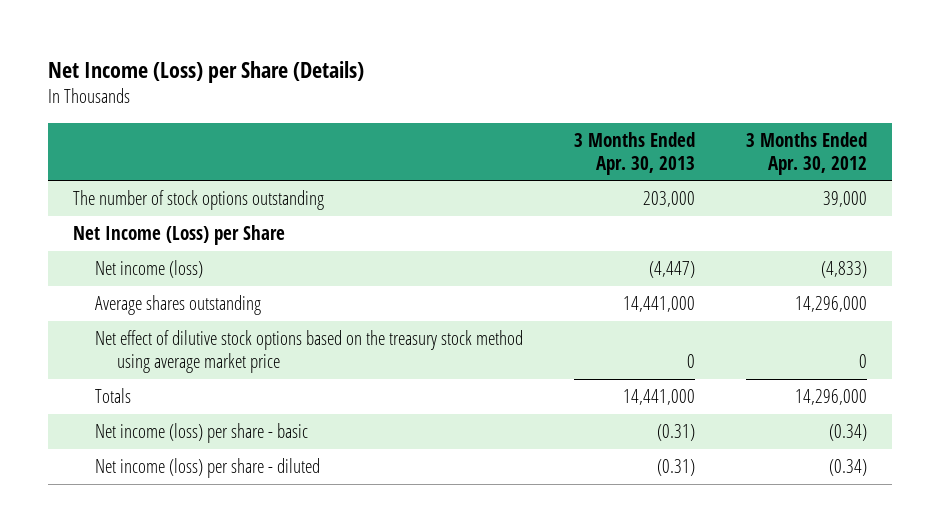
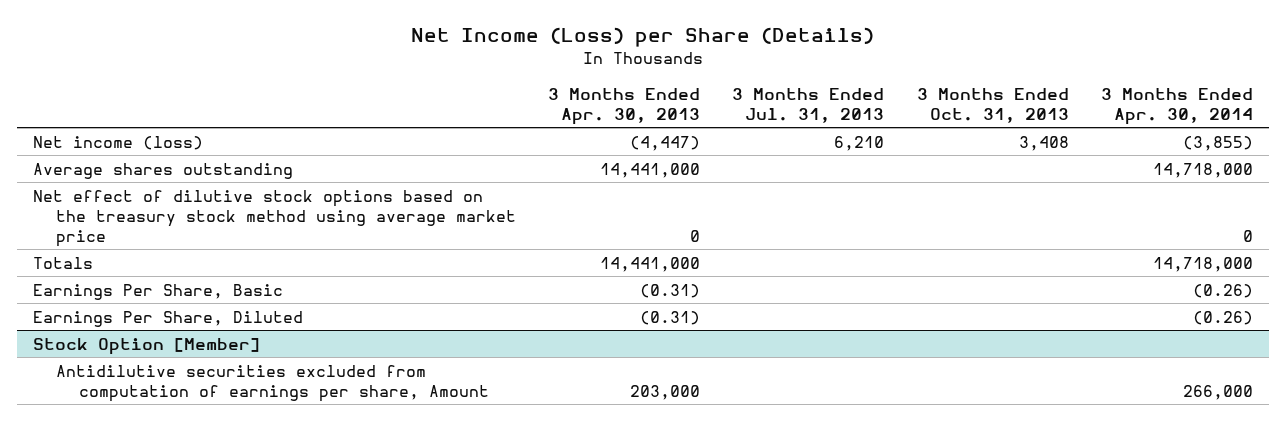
- | 3 Months Ended Apr. 30, 2013 | 3 Months Ended Apr. 30, 2012
+ | 3 Months Ended Apr. 30, 2013 | 3 Months Ended Jul. 31, 2013 | 3 Months Ended Oct. 31, 2013 | 3 Months Ended Apr. 30, 2014
- The number of stock options outstanding | 203,000 | 39,000
- Net Income (Loss) per Share
- Net income (loss) per share - basic | (0.31) | (0.34)
- Net income (loss) per share - diluted | (0.31) | (0.34)
+ Earnings Per Share, Basic | (0.31) | | | (0.26)
+ Earnings Per Share, Diluted | (0.31) | | | (0.26)
+ Stock Option [Member]
+ Antidilutive securities excluded from computation of earnings per share, Amount | 203,000 | | | 266,000

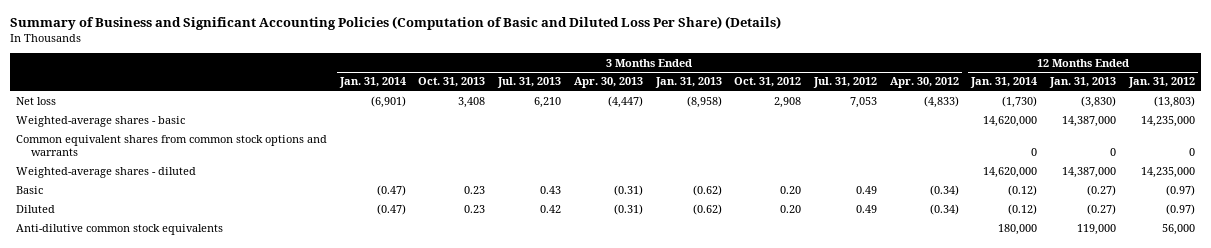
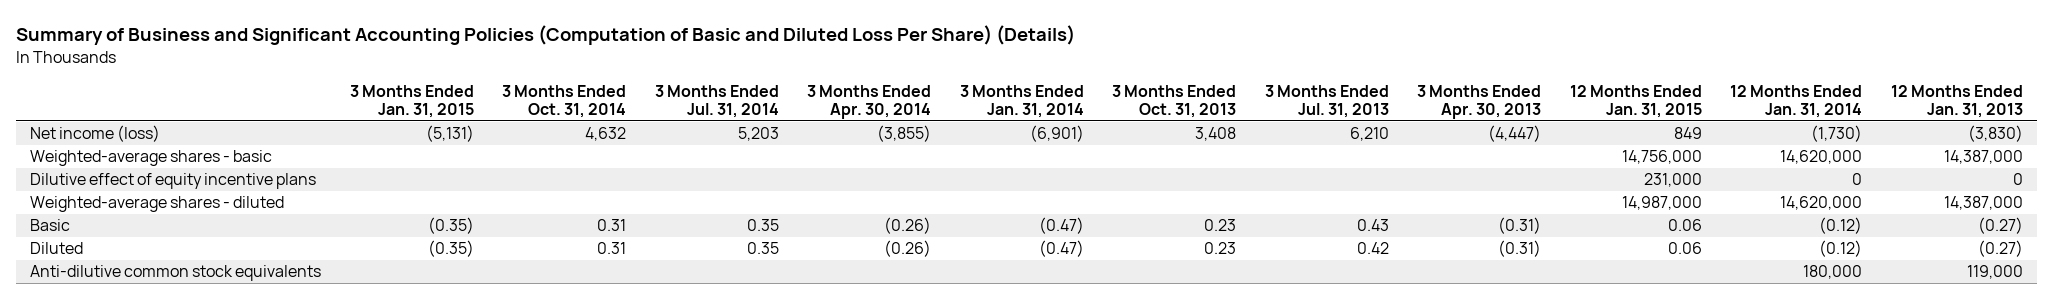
- | 3 Months Ended Jan. 31, 2014 | 3 Months Ended Oct. 31, 2013 | 3 Months Ended Jul. 31, 2013 | 3 Months Ended Apr. 30, 2013 | 3 Months Ended Jan. 31, 2013 | 3 Months Ended Oct. 31, 2012 | 3 Months Ended Jul. 31, 2012 | 3 Months Ended Apr. 30, 2012 | 12 Months Ended Jan. 31, 2014 | 12 Months Ended Jan. 31, 2013 | 12 Months Ended Jan. 31, 2012
+ | 3 Months Ended Jan. 31, 2015 | 3 Months Ended Oct. 31, 2014 | 3 Months Ended Jul. 31, 2014 | 3 Months Ended Apr. 30, 2014 | 3 Months Ended Jan. 31, 2014 | 3 Months Ended Oct. 31, 2013 | 3 Months Ended Jul. 31, 2013 | 3 Months Ended Apr. 30, 2013 | 12 Months Ended Jan. 31, 2015 | 12 Months Ended Jan. 31, 2014 | 12 Months Ended Jan. 31, 2013
- Net loss | (6,901) | 3,408 | 6,210 | (4,447) | (8,958) | 2,908 | 7,053 | (4,833) | (1,730) | (3,830) | (13,803)
+ Net income (loss) | (5,131) | 4,632 | 5,203 | (3,855) | (6,901) | 3,408 | 6,210 | (4,447) | 849 | (1,730) | (3,830)
- Common equivalent shares from common stock options and warrants | | | | | | | | | 0 | 0 | 0
+ Dilutive effect of equity incentive plans | | | | | | | | | 231,000 | 0 | 0

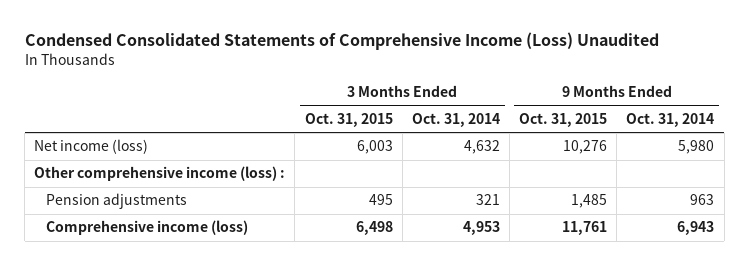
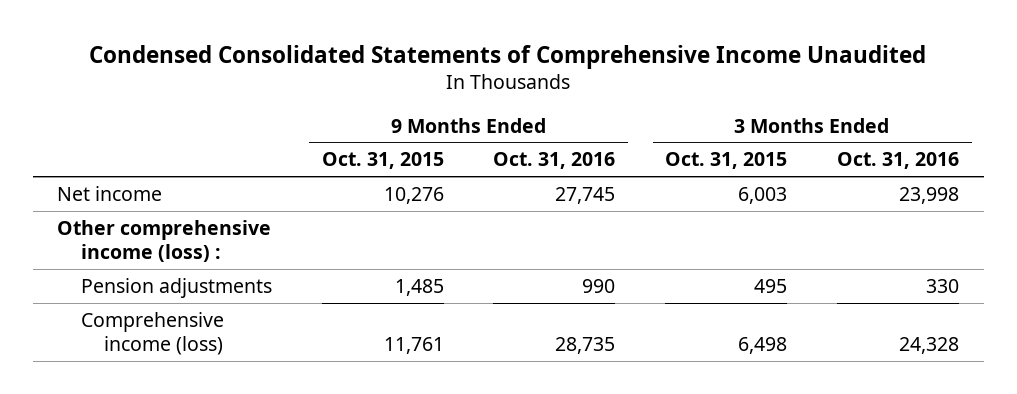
- Condensed Consolidated Statements of Comprehensive Income (Loss) Unaudited
+ Condensed Consolidated Statements of Comprehensive Income Unaudited
- | 3 Months Ended Oct. 31, 2015 | 3 Months Ended Oct. 31, 2014 | 9 Months Ended Oct. 31, 2015 | 9 Months Ended Oct. 31, 2014
+ | 9 Months Ended Oct. 31, 2015 | 9 Months Ended Oct. 31, 2016 | 3 Months Ended Oct. 31, 2015 | 3 Months Ended Oct. 31, 2016
- Net income (loss) | 6,003 | 4,632 | 10,276 | 5,980
+ Net income | 10,276 | 27,745 | 6,003 | 23,998

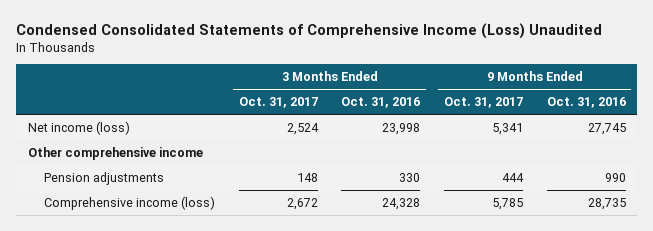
- Condensed Consolidated Statements of Comprehensive Income Unaudited
+ Condensed Consolidated Statements of Comprehensive Income (Loss) Unaudited
- | 9 Months Ended Oct. 31, 2015 | 9 Months Ended Oct. 31, 2016 | 3 Months Ended Oct. 31, 2015 | 3 Months Ended Oct. 31, 2016
+ | 3 Months Ended Oct. 31, 2017 | 3 Months Ended Oct. 31, 2016 | 9 Months Ended Oct. 31, 2017 | 9 Months Ended Oct. 31, 2016
- Net income | 10,276 | 27,745 | 6,003 | 23,998
- Other comprehensive income (loss) :
+ Net income (loss) | 2,524 | 23,998 | 5,341 | 27,745
+ Other comprehensive income

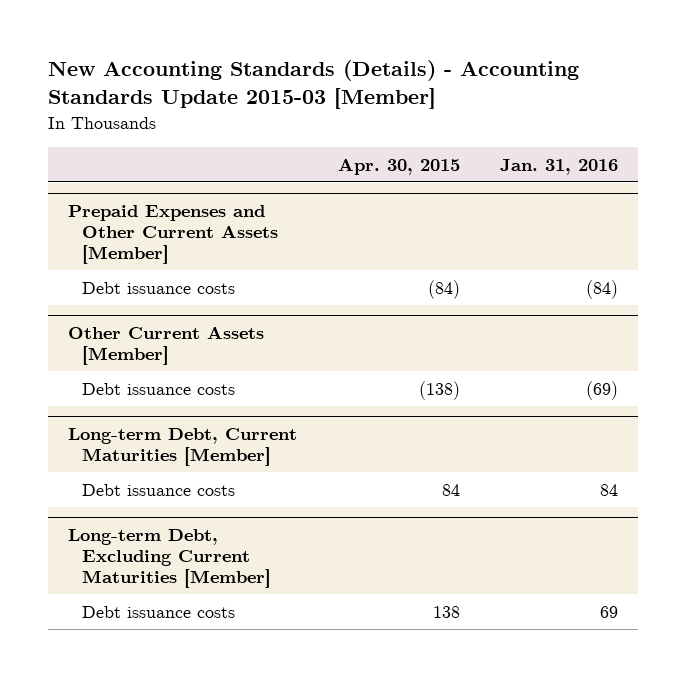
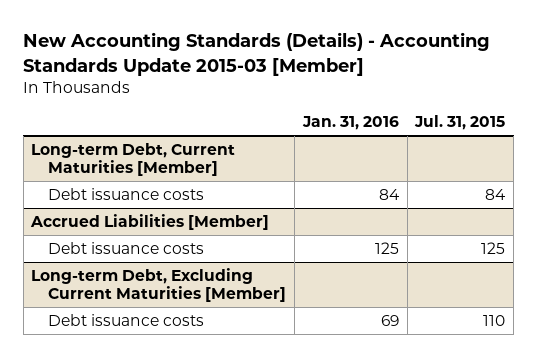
- | Apr. 30, 2015 | Jan. 31, 2016
+ | Jan. 31, 2016 | Jul. 31, 2015
- Prepaid Expenses and Other Current Assets [Member]
- Debt issuance costs | (84) | (84)
- Other Current Assets [Member]
- Debt issuance costs | (138) | (69)
+ Accrued Liabilities [Member]
+ Debt issuance costs | 125 | 125

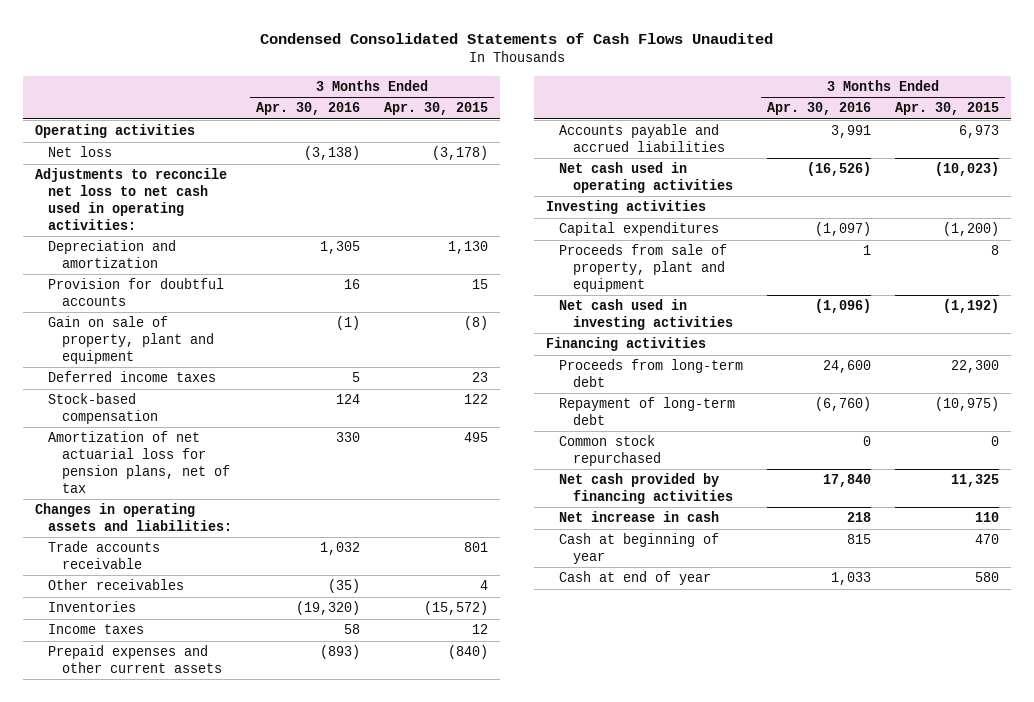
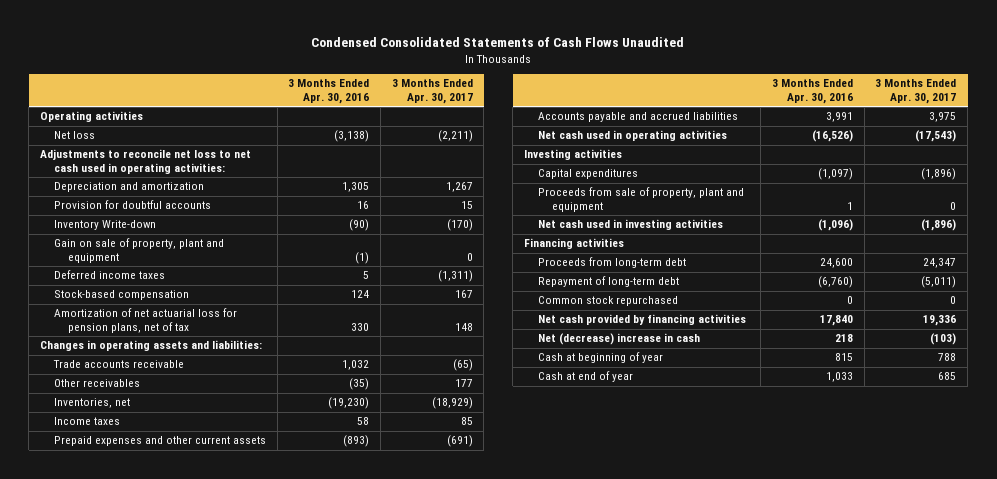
- | 3 Months Ended Apr. 30, 2016 | 3 Months Ended Apr. 30, 2015
+ | 3 Months Ended Apr. 30, 2016 | 3 Months Ended Apr. 30, 2017
+ Inventory Write-down | (90) | (170)
- Inventories | (19,320) | (15,572)
+ Inventories, net | (19,230) | (18,929)
- Net increase in cash | 218 | 110
+ Net (decrease) increase in cash | 218 | (103)

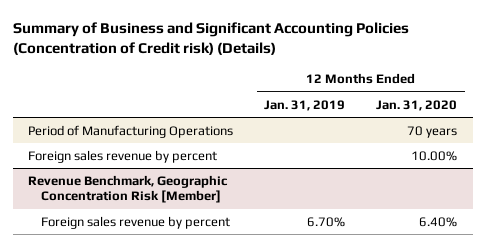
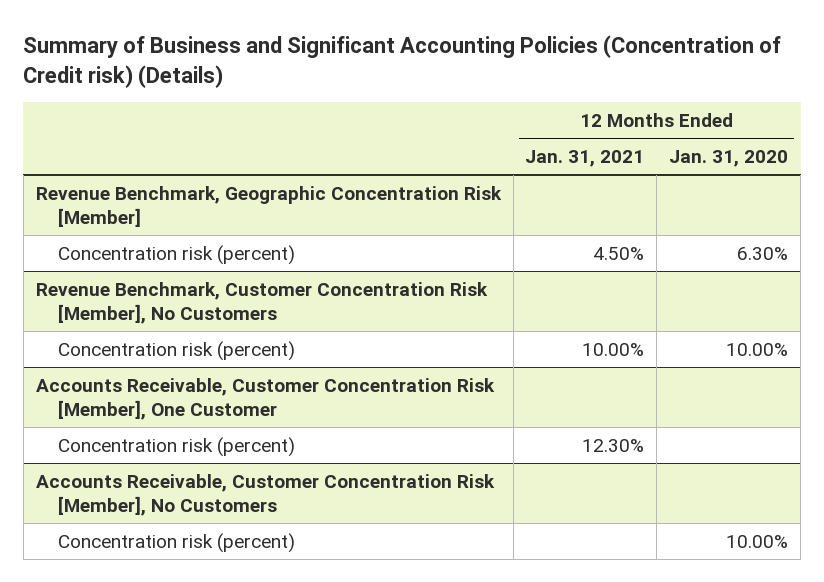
- | 12 Months Ended Jan. 31, 2019 | 12 Months Ended Jan. 31, 2020
+ | 12 Months Ended Jan. 31, 2021 | 12 Months Ended Jan. 31, 2020
- Period of Manufacturing Operations | | 70 years
- Foreign sales revenue by percent | | 10.00%
@ Revenue Benchmark, Geographic Concentration Risk [Member]
- Foreign sales revenue by percent | 6.70% | 6.40%
+ Concentration risk (percent) | 4.50% | 6.30%
+ Revenue Benchmark, Customer Concentration Risk [Member], No Customers
+ Concentration risk (percent) | 10.00% | 10.00%
+ Accounts Receivable, Customer Concentration Risk [Member], One Customer
+ Concentration risk (percent) | 12.30% |
+ Accounts Receivable, Customer Concentration Risk [Member], No Customers
+ Concentration risk (percent) | | 10.00%

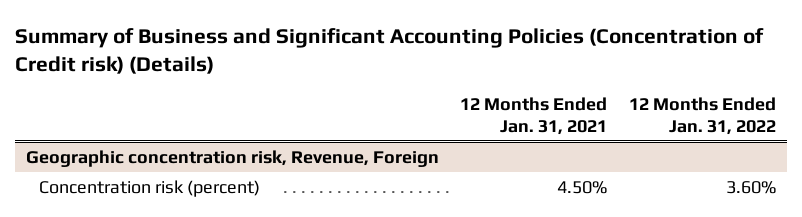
- | 12 Months Ended Jan. 31, 2021 | 12 Months Ended Jan. 31, 2020
+ | 12 Months Ended Jan. 31, 2021 | 12 Months Ended Jan. 31, 2022
- Revenue Benchmark, Geographic Concentration Risk [Member]
+ Geographic concentration risk, Revenue, Foreign
- Revenue Benchmark, Customer Concentration Risk [Member], No Customers
- Concentration risk (percent) | 10.00% | 10.00%
- Accounts Receivable, Customer Concentration Risk [Member], One Customer
- Concentration risk (percent) | 12.30% |
- Accounts Receivable, Customer Concentration Risk [Member], No Customers
- Concentration risk (percent) | | 10.00%

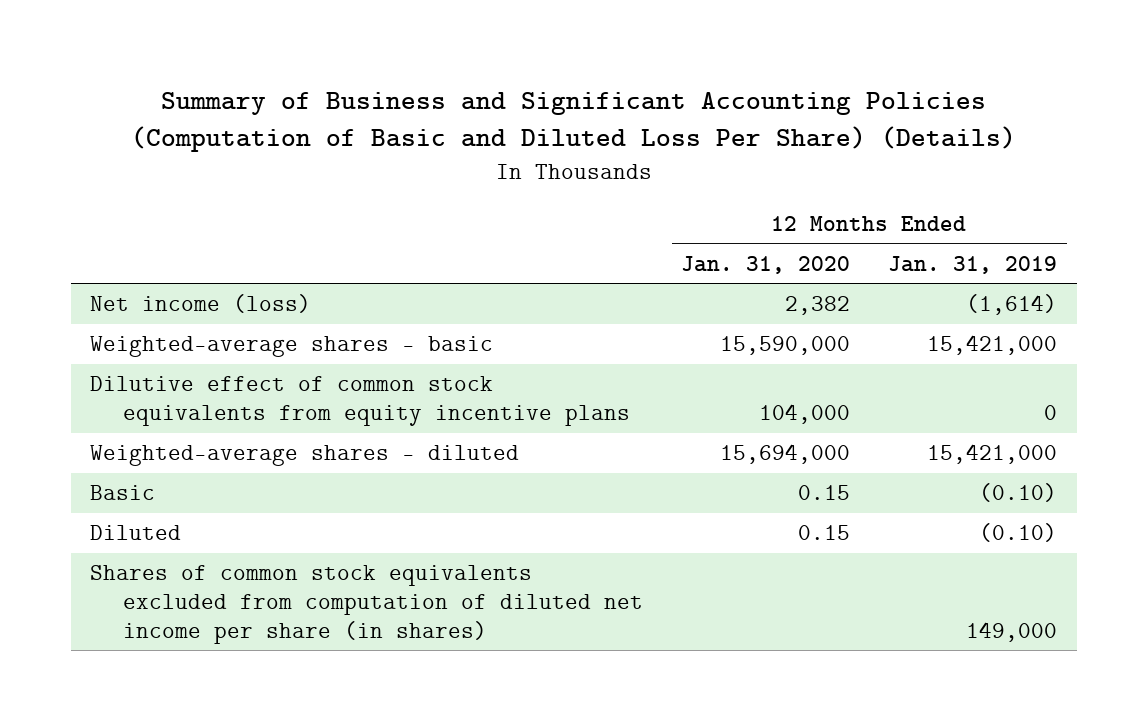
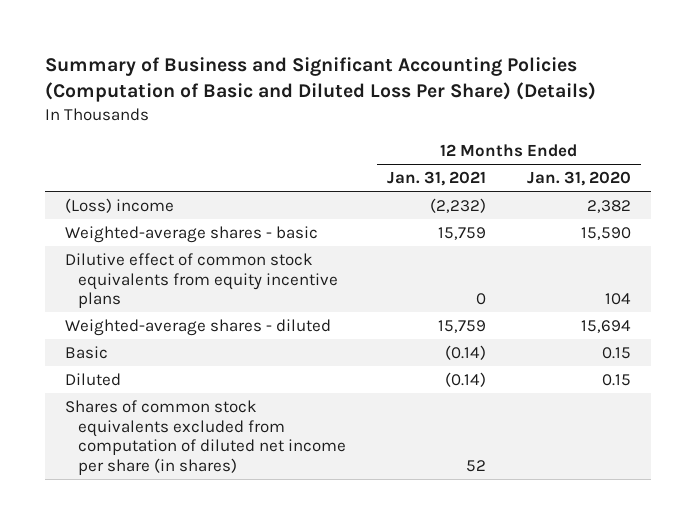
- | 12 Months Ended Jan. 31, 2020 | 12 Months Ended Jan. 31, 2019
+ | 12 Months Ended Jan. 31, 2021 | 12 Months Ended Jan. 31, 2020
- Net income (loss) | 2,382 | (1,614)
- Weighted-average shares - basic | 15,590,000 | 15,421,000
- Dilutive effect of common stock equivalents from equity incentive plans | 104,000 | 0
- Weighted-average shares - diluted | 15,694,000 | 15,421,000
+ (Loss) income | (2,232) | 2,382
+ Weighted-average shares - basic | 15,759 | 15,590
+ Dilutive effect of common stock equivalents from equity incentive plans | 0 | 104
+ Weighted-average shares - diluted | 15,759 | 15,694

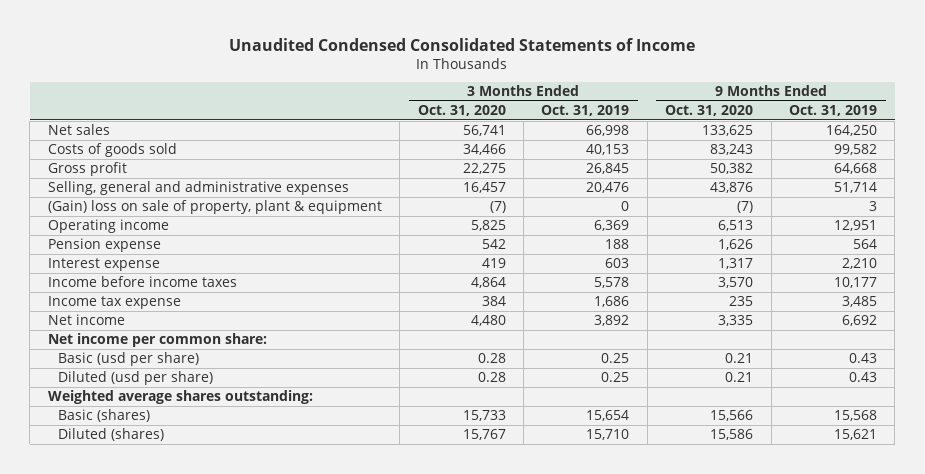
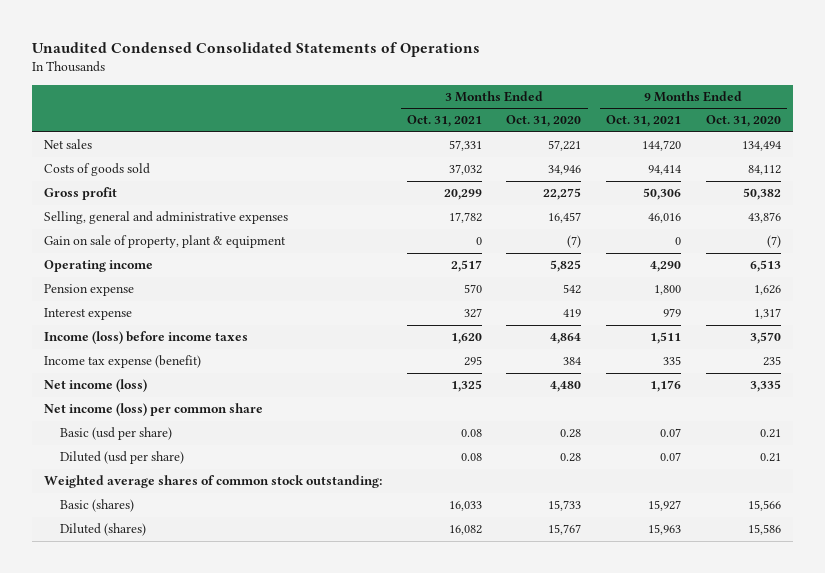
- Unaudited Condensed Consolidated Statements of Income
+ Unaudited Condensed Consolidated Statements of Operations
- | 3 Months Ended Oct. 31, 2020 | 3 Months Ended Oct. 31, 2019 | 9 Months Ended Oct. 31, 2020 | 9 Months Ended Oct. 31, 2019
+ | 3 Months Ended Oct. 31, 2021 | 3 Months Ended Oct. 31, 2020 | 9 Months Ended Oct. 31, 2021 | 9 Months Ended Oct. 31, 2020
- Net sales | 56,741 | 66,998 | 133,625 | 164,250
- Costs of goods sold | 34,466 | 40,153 | 83,243 | 99,582
+ Net sales | 57,331 | 57,221 | 144,720 | 134,494
+ Costs of goods sold | 37,032 | 34,946 | 94,414 | 84,112
- (Gain) loss on sale of property, plant & equipment | (7) | 0 | (7) | 3
+ Gain on sale of property, plant & equipment | 0 | (7) | 0 | (7)
- Income before income taxes | 4,864 | 5,578 | 3,570 | 10,177
- Income tax expense | 384 | 1,686 | 235 | 3,485
- Net income | 4,480 | 3,892 | 3,335 | 6,692
- Net income per common share:
+ Income (loss) before income taxes | 1,620 | 4,864 | 1,511 | 3,570
+ Income tax expense (benefit) | 295 | 384 | 335 | 235
+ Net income (loss) | 1,325 | 4,480 | 1,176 | 3,335
+ Net income (loss) per common share
- Weighted average shares outstanding:
+ Weighted average shares of common stock outstanding:

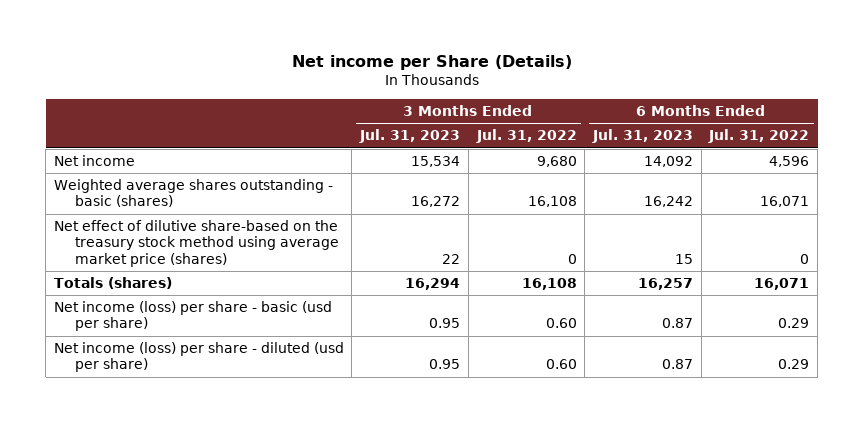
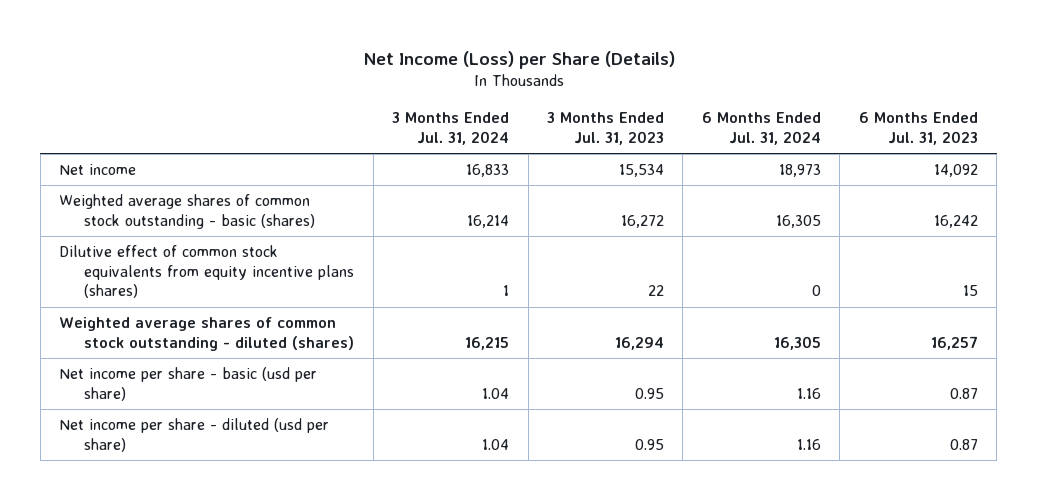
- Net income per Share (Details)
+ Net Income (Loss) per Share (Details)
- | 3 Months Ended Jul. 31, 2023 | 3 Months Ended Jul. 31, 2022 | 6 Months Ended Jul. 31, 2023 | 6 Months Ended Jul. 31, 2022
+ | 3 Months Ended Jul. 31, 2024 | 3 Months Ended Jul. 31, 2023 | 6 Months Ended Jul. 31, 2024 | 6 Months Ended Jul. 31, 2023
- Weighted average shares outstanding - basic (shares) | 16,272 | 16,108 | 16,242 | 16,071
- Net effect of dilutive share-based on the treasury stock method using average market price (shares) | 22 | 0 | 15 | 0
- Totals (shares) | 16,294 | 16,108 | 16,257 | 16,071
- Net income (loss) per share - basic (usd per share) | 0.95 | 0.60 | 0.87 | 0.29
- Net income (loss) per share - diluted (usd per share) | 0.95 | 0.60 | 0.87 | 0.29
+ Weighted average shares of common stock outstanding - basic (shares) | 16,214 | 16,272 | 16,305 | 16,242
+ Dilutive effect of common stock equivalents from equity incentive plans (shares) | 1 | 22 | 0 | 15
+ Weighted average shares of common stock outstanding - diluted (shares) | 16,215 | 16,294 | 16,305 | 16,257
+ Net income per share - basic (usd per share) | 1.04 | 0.95 | 1.16 | 0.87
+ Net income per share - diluted (usd per share) | 1.04 | 0.95 | 1.16 | 0.87

